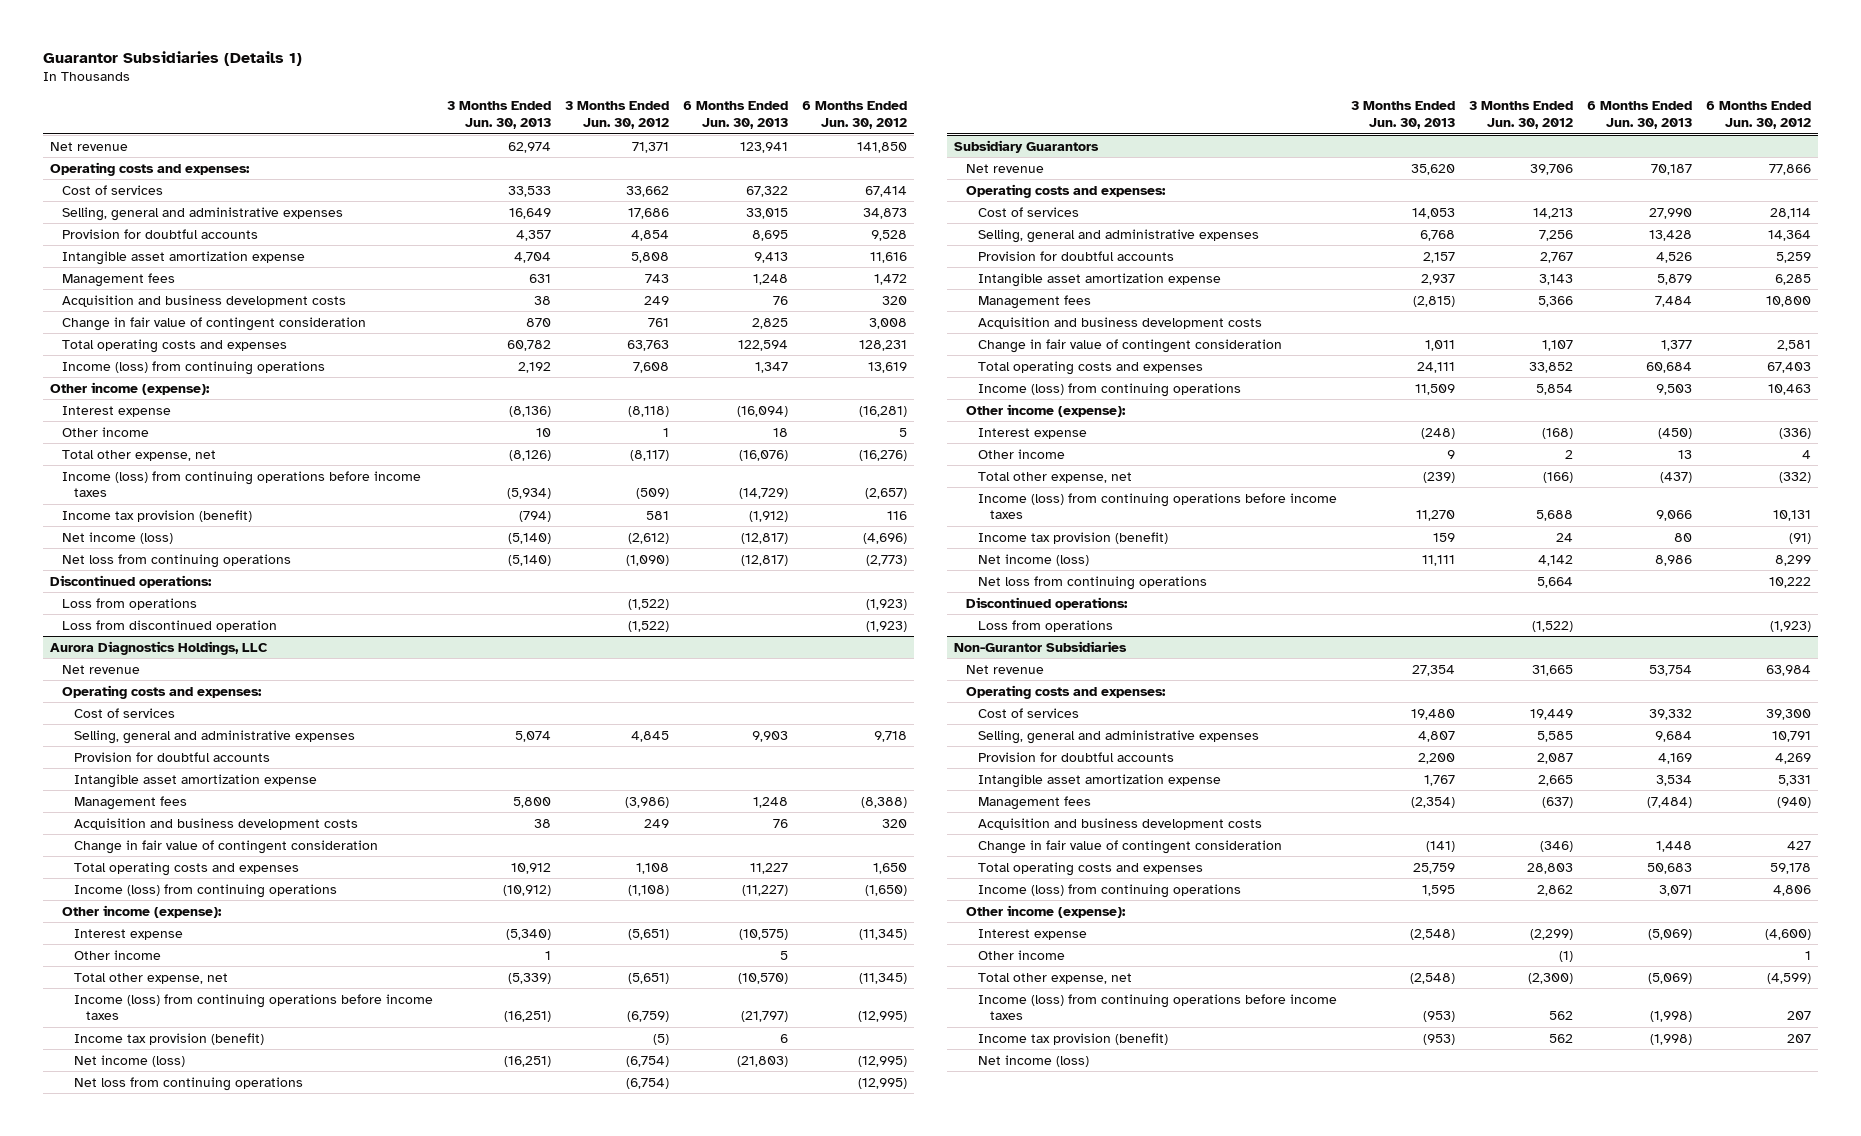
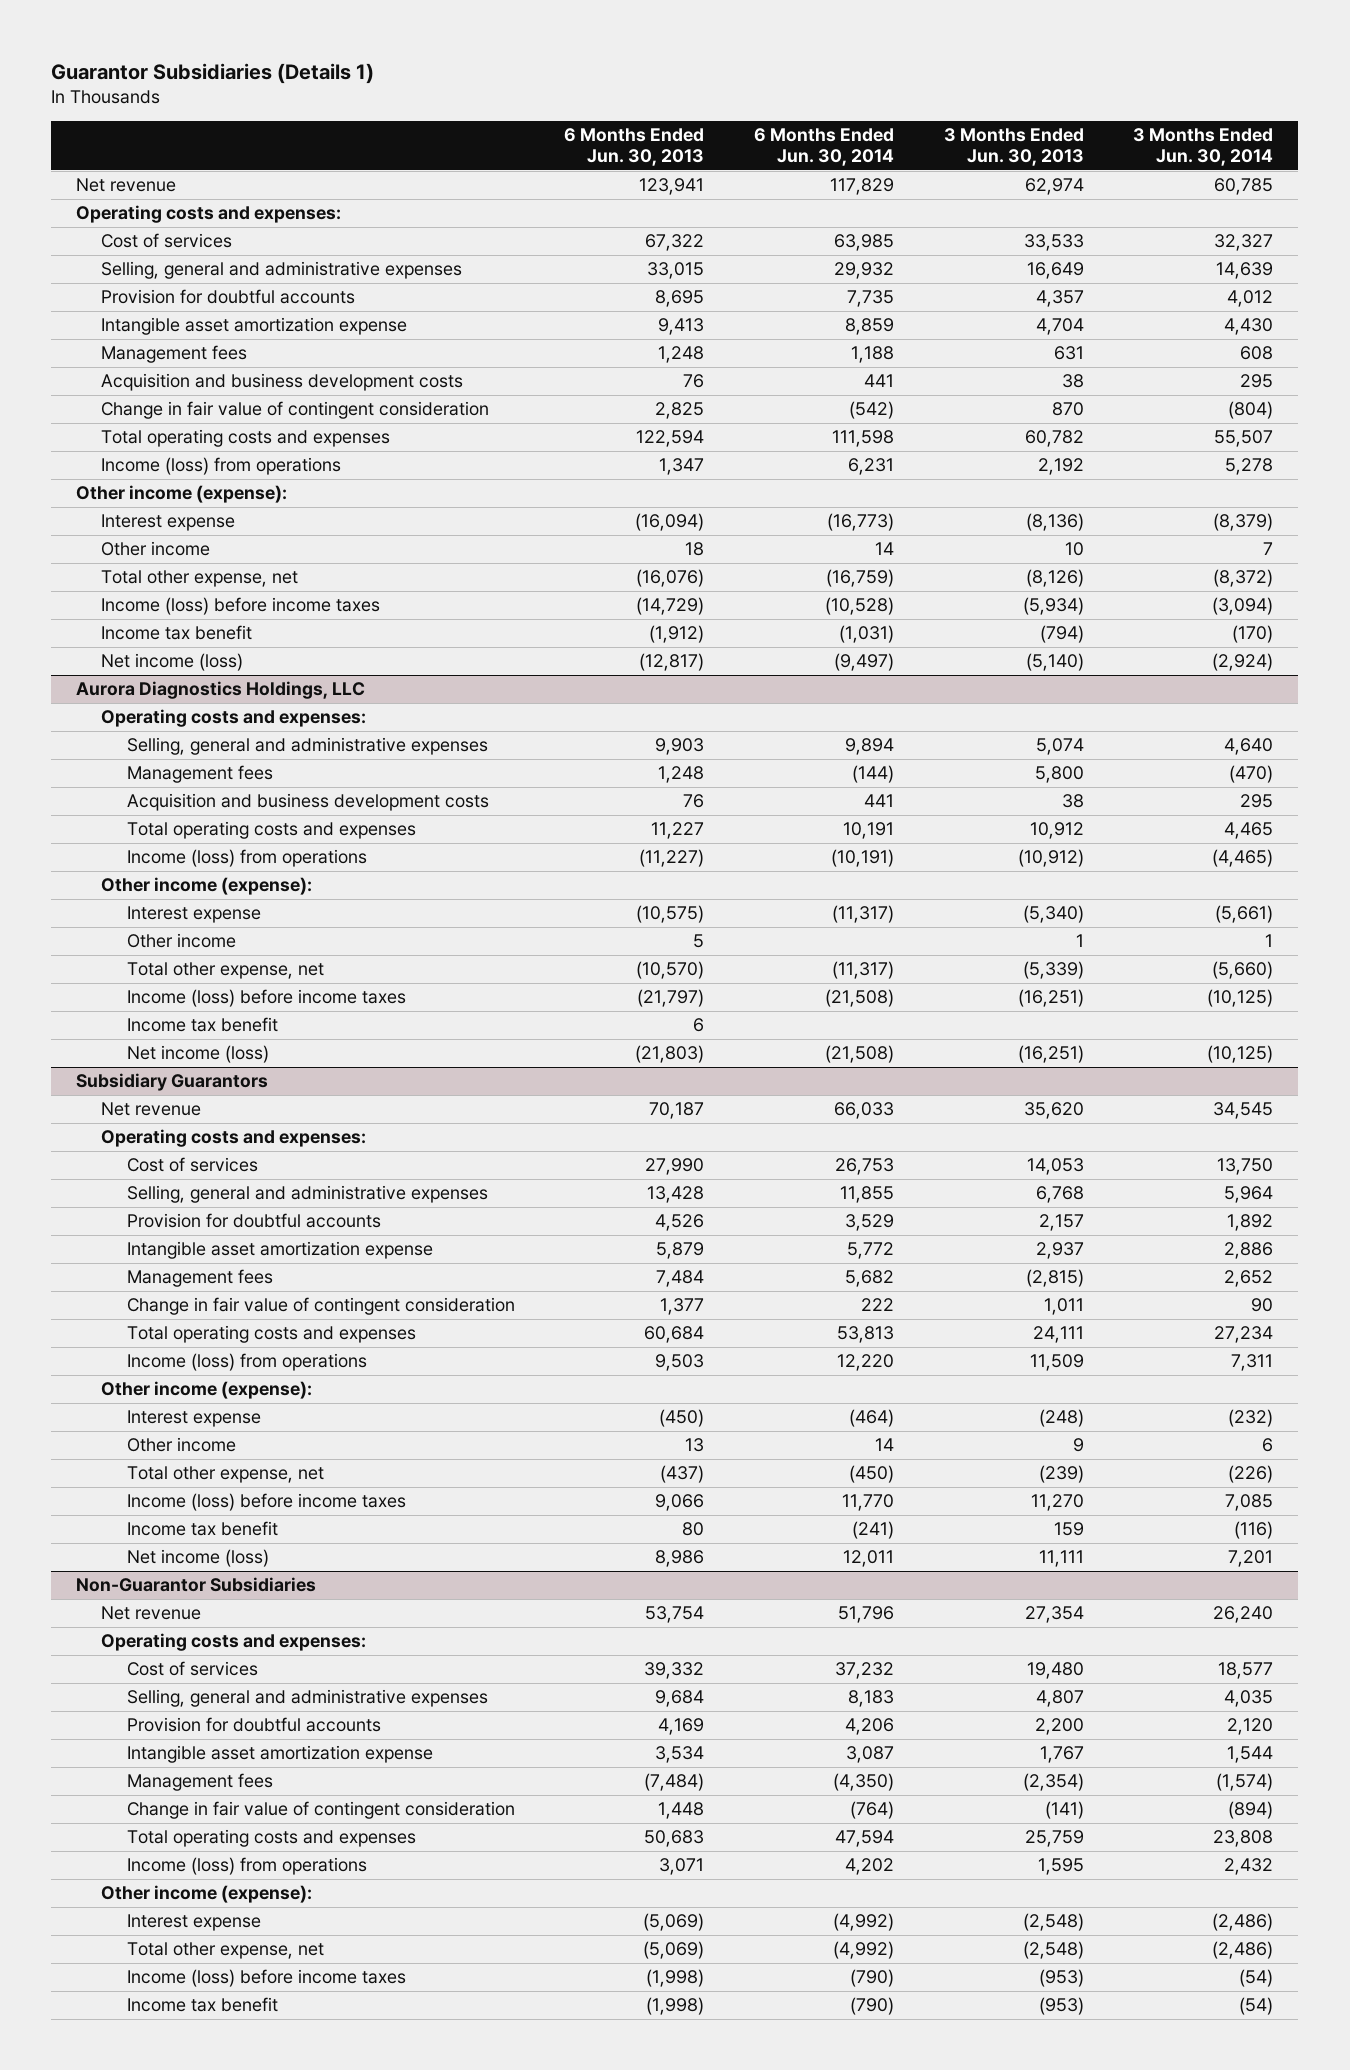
- | 3 Months Ended Jun. 30, 2013 | 3 Months Ended Jun. 30, 2012 | 6 Months Ended Jun. 30, 2013 | 6 Months Ended Jun. 30, 2012
+ | 6 Months Ended Jun. 30, 2013 | 6 Months Ended Jun. 30, 2014 | 3 Months Ended Jun. 30, 2013 | 3 Months Ended Jun. 30, 2014
- Income (loss) from continuing operations | 2,192 | 7,608 | 1,347 | 13,619
+ Income (loss) from operations | 1,347 | 6,231 | 2,192 | 5,278
- Income (loss) from continuing operations before income taxes | (5,934) | (509) | (14,729) | (2,657)
- Income tax provision (benefit) | (794) | 581 | (1,912) | 116
+ Income (loss) before income taxes | (14,729) | (10,528) | (5,934) | (3,094)
+ Income tax benefit | (1,912) | (1,031) | (794) | (170)
- Net loss from continuing operations | (5,140) | (1,090) | (12,817) | (2,773)
- Discontinued operations:
- Loss from operations | | (1,522) | | (1,923)
- Loss from discontinued operation | | (1,522) | | (1,923)
@ Aurora Diagnostics Holdings, LLC
- Net revenue
- Cost of services
- Provision for doubtful accounts
- Intangible asset amortization expense
- Change in fair value of contingent consideration
- Income (loss) from continuing operations | (10,912) | (1,108) | (11,227) | (1,650)
+ Income (loss) from operations | (11,227) | (10,191) | (10,912) | (4,465)
- Income (loss) from continuing operations before income taxes | (16,251) | (6,759) | (21,797) | (12,995)
- Income tax provision (benefit) | | (5) | 6 |
+ Income (loss) before income taxes | (21,797) | (21,508) | (16,251) | (10,125)
+ Income tax benefit | 6 | | |
- Net loss from continuing operations | | (6,754) | | (12,995)
@ Subsidiary Guarantors
- Acquisition and business development costs
- Income (loss) from continuing operations | 11,509 | 5,854 | 9,503 | 10,463
+ Income (loss) from operations | 9,503 | 12,220 | 11,509 | 7,311
- Income (loss) from continuing operations before income taxes | 11,270 | 5,688 | 9,066 | 10,131
- Income tax provision (benefit) | 159 | 24 | 80 | (91)
+ Income (loss) before income taxes | 9,066 | 11,770 | 11,270 | 7,085
+ Income tax benefit | 80 | (241) | 159 | (116)
- Net loss from continuing operations | | 5,664 | | 10,222
- Discontinued operations:
- Loss from operations | | (1,522) | | (1,923)
- Non-Gurantor Subsidiaries
+ Non-Guarantor Subsidiaries
- Acquisition and business development costs
- Income (loss) from continuing operations | 1,595 | 2,862 | 3,071 | 4,806
+ Income (loss) from operations | 3,071 | 4,202 | 1,595 | 2,432
- Other income | | (1) | | 1
- Income (loss) from continuing operations before income taxes | (953) | 562 | (1,998) | 207
- Income tax provision (benefit) | (953) | 562 | (1,998) | 207
- Net income (loss)
+ Income (loss) before income taxes | (1,998) | (790) | (953) | (54)
+ Income tax benefit | (1,998) | (790) | (953) | (54)

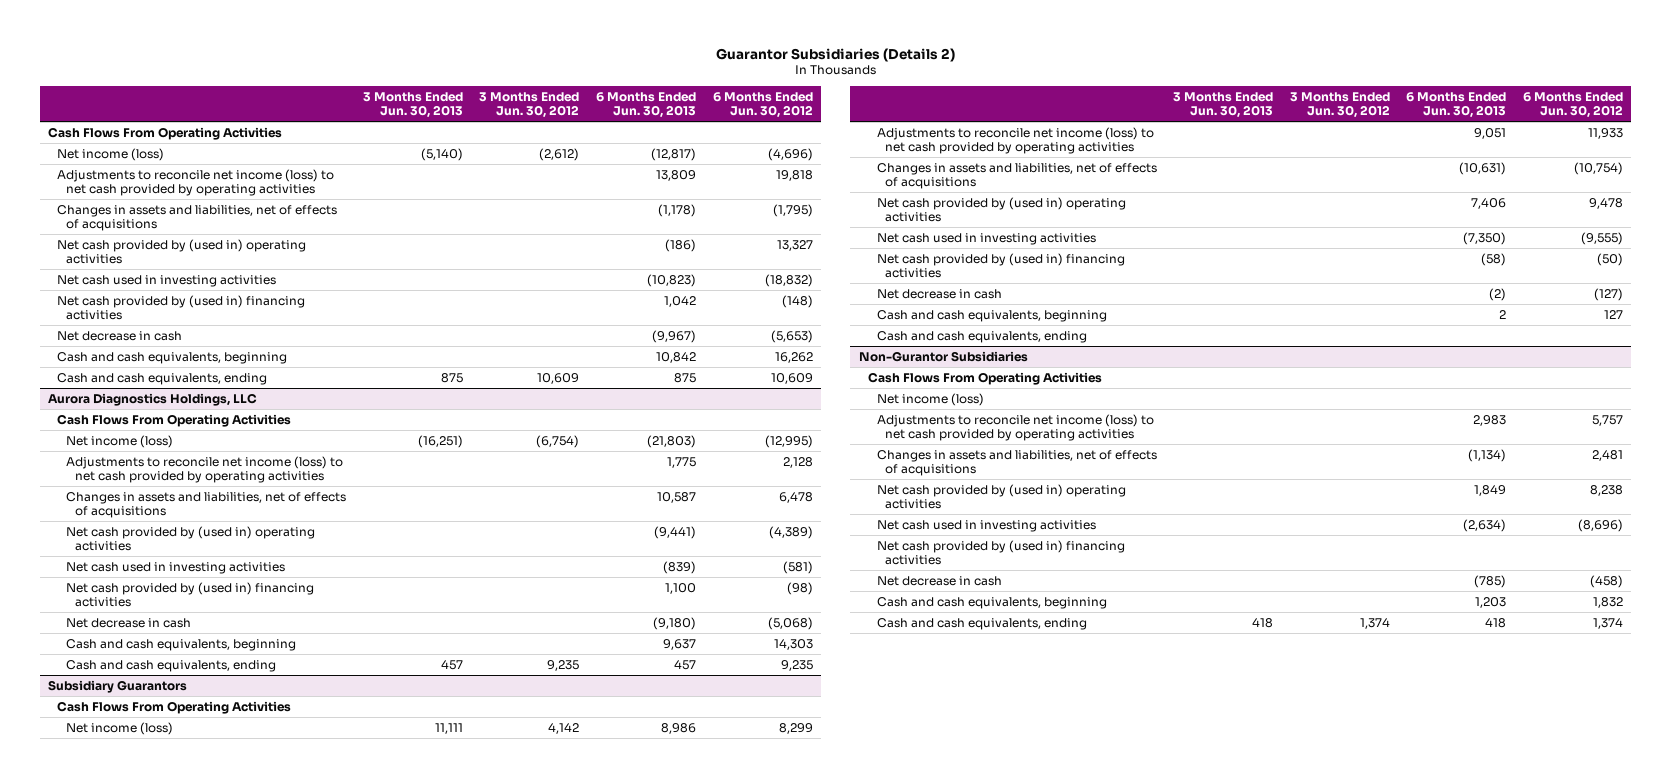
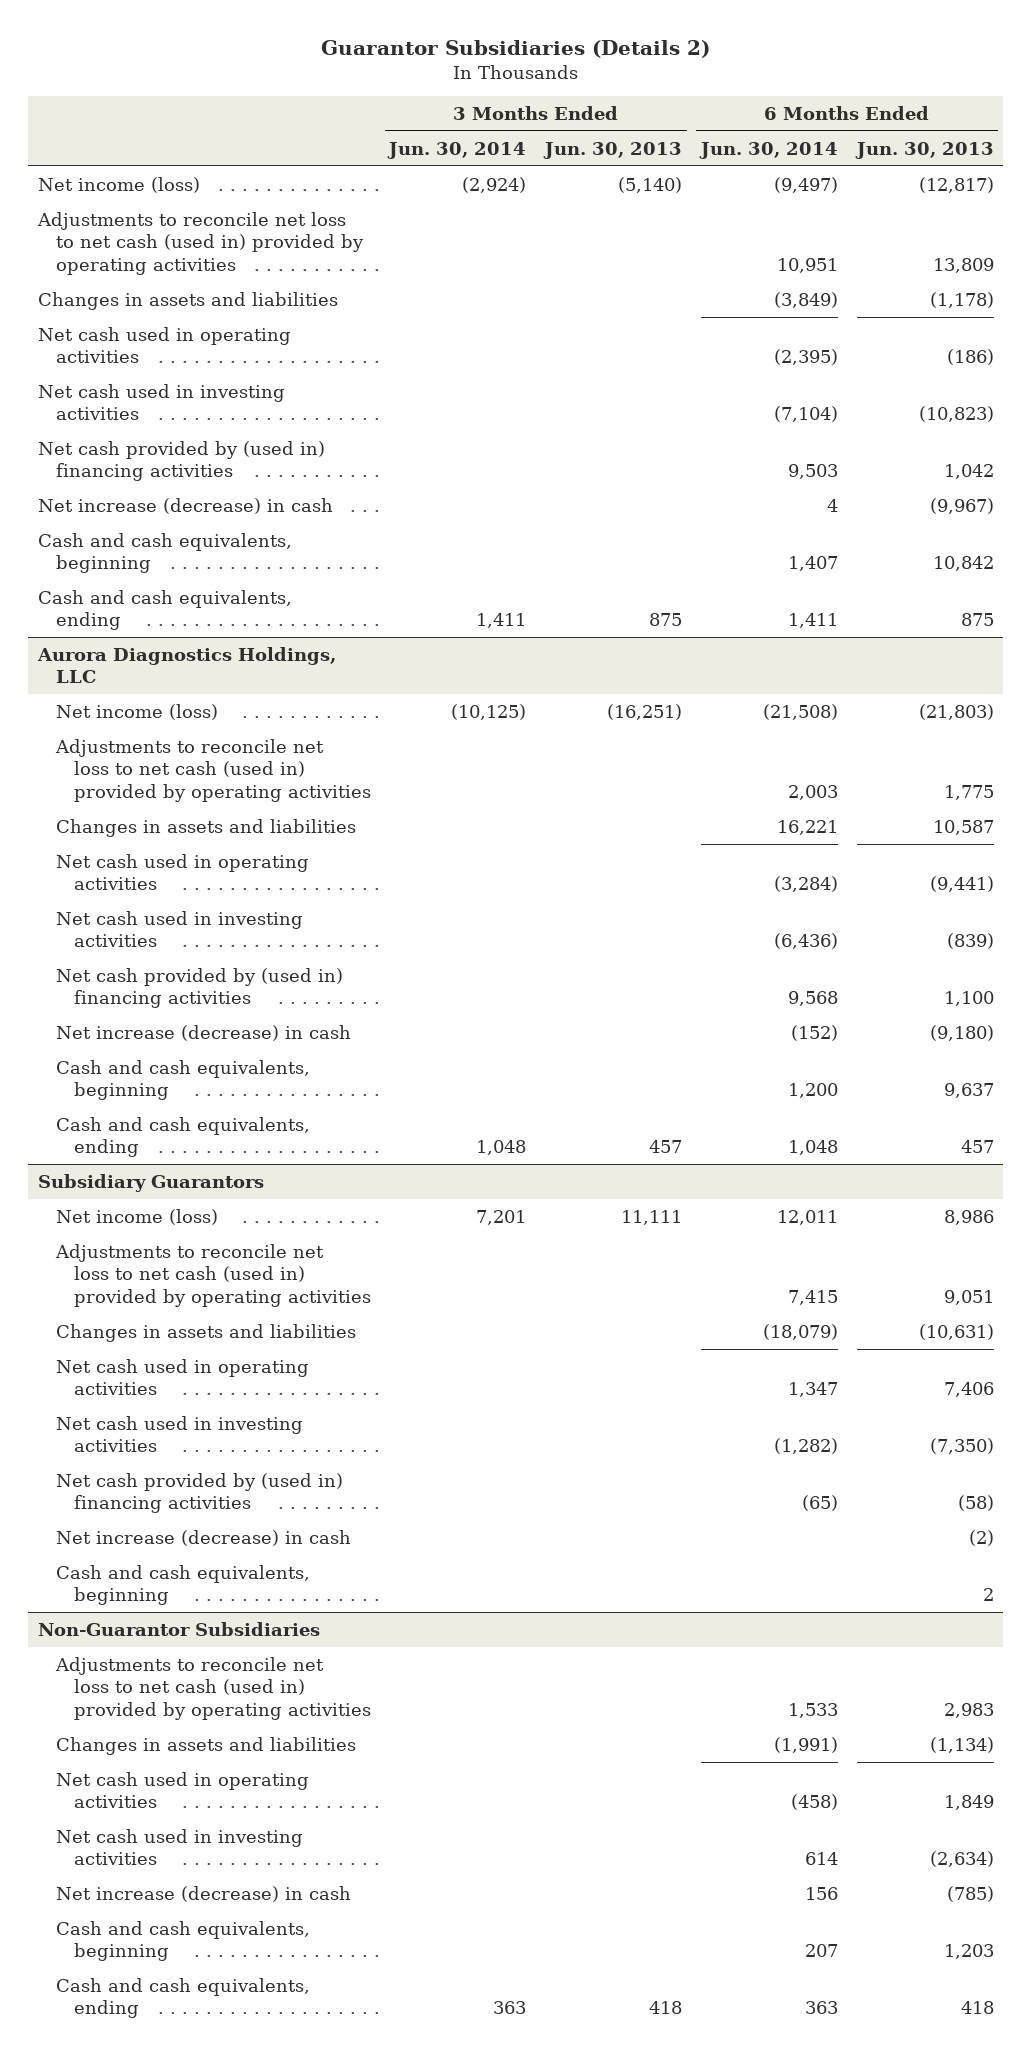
- | 3 Months Ended Jun. 30, 2013 | 3 Months Ended Jun. 30, 2012 | 6 Months Ended Jun. 30, 2013 | 6 Months Ended Jun. 30, 2012
+ | 3 Months Ended Jun. 30, 2014 | 3 Months Ended Jun. 30, 2013 | 6 Months Ended Jun. 30, 2014 | 6 Months Ended Jun. 30, 2013
- Cash Flows From Operating Activities
- Adjustments to reconcile net income (loss) to net cash provided by operating activities | | | 13,809 | 19,818
- Changes in assets and liabilities, net of effects of acquisitions | | | (1,178) | (1,795)
- Net cash provided by (used in) operating activities | | | (186) | 13,327
+ Adjustments to reconcile net loss to net cash (used in) provided by operating activities | | | 10,951 | 13,809
+ Changes in assets and liabilities | | | (3,849) | (1,178)
+ Net cash used in operating activities | | | (2,395) | (186)
- Net decrease in cash | | | (9,967) | (5,653)
+ Net increase (decrease) in cash | | | 4 | (9,967)
@ Aurora Diagnostics Holdings, LLC
- Cash Flows From Operating Activities
- Adjustments to reconcile net income (loss) to net cash provided by operating activities | | | 1,775 | 2,128
- Changes in assets and liabilities, net of effects of acquisitions | | | 10,587 | 6,478
- Net cash provided by (used in) operating activities | | | (9,441) | (4,389)
+ Adjustments to reconcile net loss to net cash (used in) provided by operating activities | | | 2,003 | 1,775
+ Changes in assets and liabilities | | | 16,221 | 10,587
+ Net cash used in operating activities | | | (3,284) | (9,441)
- Net decrease in cash | | | (9,180) | (5,068)
+ Net increase (decrease) in cash | | | (152) | (9,180)
@ Subsidiary Guarantors
- Cash Flows From Operating Activities
- Adjustments to reconcile net income (loss) to net cash provided by operating activities | | | 9,051 | 11,933
- Changes in assets and liabilities, net of effects of acquisitions | | | (10,631) | (10,754)
- Net cash provided by (used in) operating activities | | | 7,406 | 9,478
+ Adjustments to reconcile net loss to net cash (used in) provided by operating activities | | | 7,415 | 9,051
+ Changes in assets and liabilities | | | (18,079) | (10,631)
+ Net cash used in operating activities | | | 1,347 | 7,406
- Net decrease in cash | | | (2) | (127)
+ Net increase (decrease) in cash | | | | (2)
- Cash and cash equivalents, ending
- Non-Gurantor Subsidiaries
- Cash Flows From Operating Activities
- Net income (loss)
- Adjustments to reconcile net income (loss) to net cash provided by operating activities | | | 2,983 | 5,757
- Changes in assets and liabilities, net of effects of acquisitions | | | (1,134) | 2,481
- Net cash provided by (used in) operating activities | | | 1,849 | 8,238
+ Non-Guarantor Subsidiaries
+ Adjustments to reconcile net loss to net cash (used in) provided by operating activities | | | 1,533 | 2,983
+ Changes in assets and liabilities | | | (1,991) | (1,134)
+ Net cash used in operating activities | | | (458) | 1,849
- Net cash provided by (used in) financing activities
- Net decrease in cash | | | (785) | (458)
+ Net increase (decrease) in cash | | | 156 | (785)

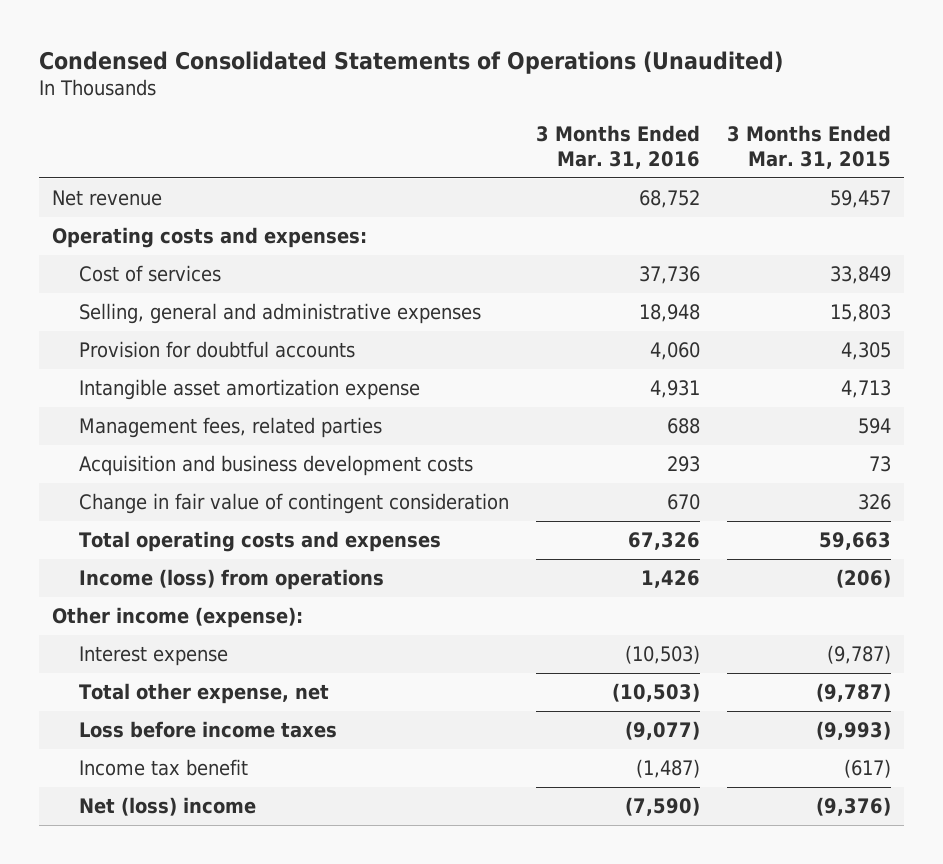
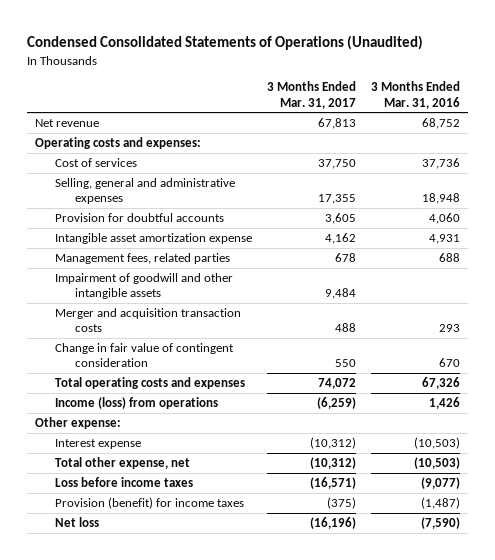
- | 3 Months Ended Mar. 31, 2016 | 3 Months Ended Mar. 31, 2015
+ | 3 Months Ended Mar. 31, 2017 | 3 Months Ended Mar. 31, 2016
- Acquisition and business development costs | 293 | 73
+ Impairment of goodwill and other intangible assets | 9,484 |
+ Merger and acquisition transaction costs | 488 | 293
- Other income (expense):
+ Other expense:
- Income tax benefit | (1,487) | (617)
- Net (loss) income | (7,590) | (9,376)
+ Provision (benefit) for income taxes | (375) | (1,487)
+ Net loss | (16,196) | (7,590)

